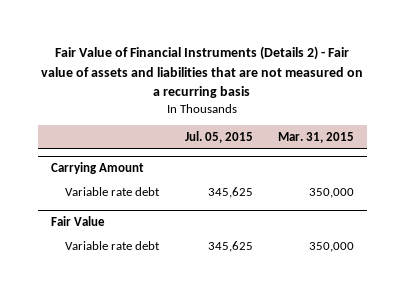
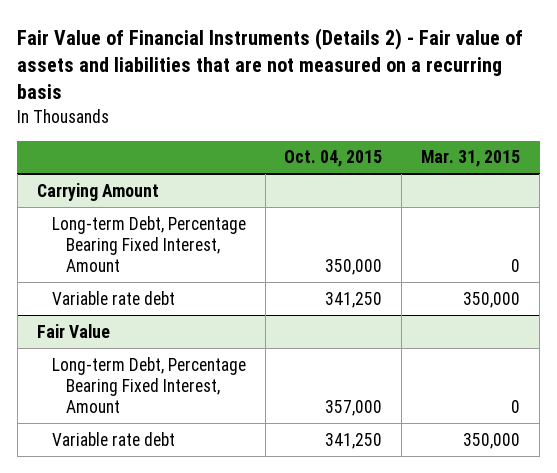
- | Jul. 05, 2015 | Mar. 31, 2015
+ | Oct. 04, 2015 | Mar. 31, 2015
@ Carrying Amount
+ Long-term Debt, Percentage Bearing Fixed Interest, Amount | 350,000 | 0
@ Fair Value
+ Long-term Debt, Percentage Bearing Fixed Interest, Amount | 357,000 | 0

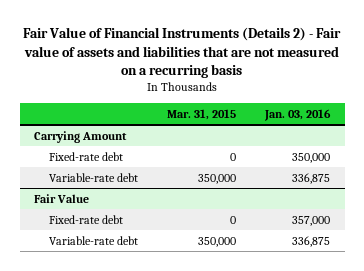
- | Oct. 04, 2015 | Mar. 31, 2015
+ | Mar. 31, 2015 | Jan. 03, 2016
@ Carrying Amount
- Long-term Debt, Percentage Bearing Fixed Interest, Amount | 350,000 | 0
- Variable rate debt | 341,250 | 350,000
+ Fixed-rate debt | 0 | 350,000
+ Variable-rate debt | 350,000 | 336,875
@ Fair Value
- Long-term Debt, Percentage Bearing Fixed Interest, Amount | 357,000 | 0
- Variable rate debt | 341,250 | 350,000
+ Fixed-rate debt | 0 | 357,000
+ Variable-rate debt | 350,000 | 336,875

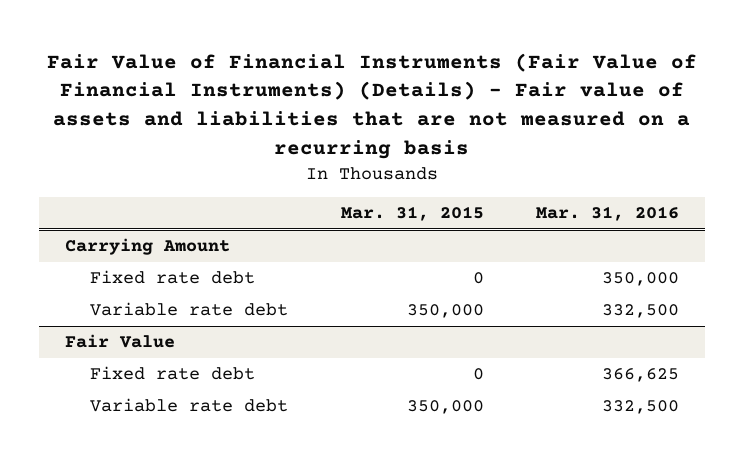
- Fair Value of Financial Instruments (Details 2) - Fair value of assets and liabilities that are not measured on a recurring basis
+ Fair Value of Financial Instruments (Fair Value of Financial Instruments) (Details) - Fair value of assets and liabilities that are not measured on a recurring basis
- | Mar. 31, 2015 | Jan. 03, 2016
+ | Mar. 31, 2015 | Mar. 31, 2016
@ Carrying Amount
- Fixed-rate debt | 0 | 350,000
- Variable-rate debt | 350,000 | 336,875
+ Fixed rate debt | 0 | 350,000
+ Variable rate debt | 350,000 | 332,500
@ Fair Value
- Fixed-rate debt | 0 | 357,000
- Variable-rate debt | 350,000 | 336,875
+ Fixed rate debt | 0 | 366,625
+ Variable rate debt | 350,000 | 332,500

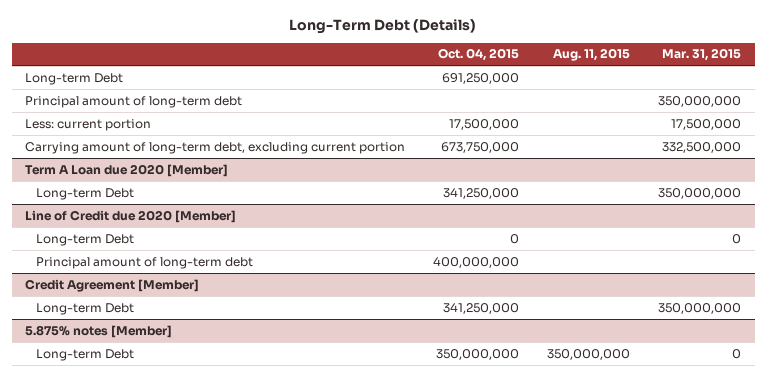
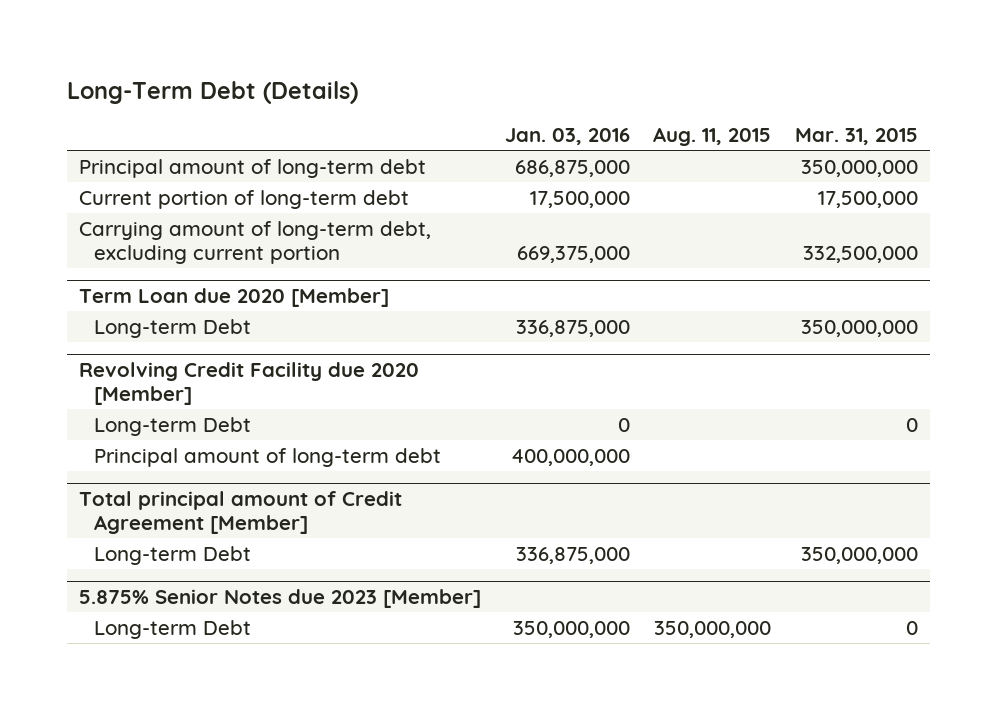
- | Oct. 04, 2015 | Aug. 11, 2015 | Mar. 31, 2015
+ | Jan. 03, 2016 | Aug. 11, 2015 | Mar. 31, 2015
- Long-term Debt | 691,250,000 | |
- Less: current portion | 17,500,000 | | 17,500,000
+ Current portion of long-term debt | 17,500,000 | | 17,500,000
- Term A Loan due 2020 [Member]
+ Term Loan due 2020 [Member]
- Line of Credit due 2020 [Member]
+ Revolving Credit Facility due 2020 [Member]
- Credit Agreement [Member]
+ Total principal amount of Credit Agreement [Member]
- 5.875% notes [Member]
+ 5.875% Senior Notes due 2023 [Member]

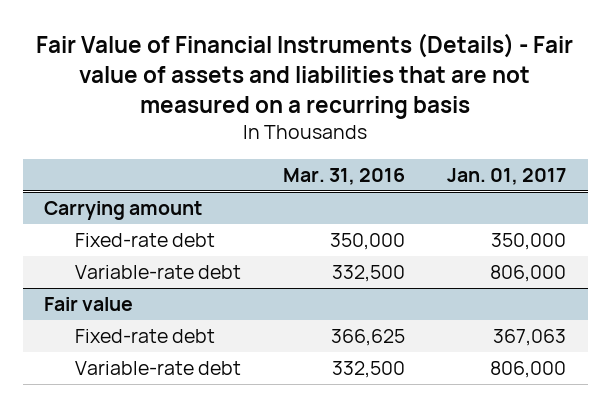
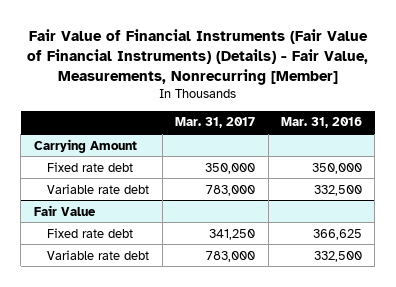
- Fair Value of Financial Instruments (Details) - Fair value of assets and liabilities that are not measured on a recurring basis
+ Fair Value of Financial Instruments (Fair Value of Financial Instruments) (Details) - Fair Value, Measurements, Nonrecurring [Member]
- | Mar. 31, 2016 | Jan. 01, 2017
+ | Mar. 31, 2017 | Mar. 31, 2016
- Carrying amount
- Fixed-rate debt | 350,000 | 350,000
- Variable-rate debt | 332,500 | 806,000
- Fair value
- Fixed-rate debt | 366,625 | 367,063
- Variable-rate debt | 332,500 | 806,000
+ Carrying Amount
+ Fixed rate debt | 350,000 | 350,000
+ Variable rate debt | 783,000 | 332,500
+ Fair Value
+ Fixed rate debt | 341,250 | 366,625
+ Variable rate debt | 783,000 | 332,500

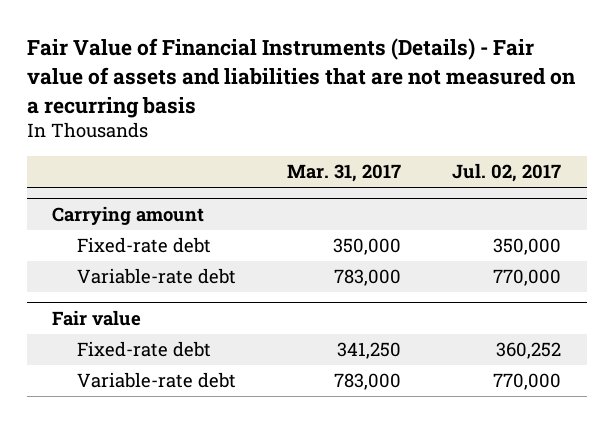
- Fair Value of Financial Instruments (Fair Value of Financial Instruments) (Details) - Fair Value, Measurements, Nonrecurring [Member]
+ Fair Value of Financial Instruments (Details) - Fair value of assets and liabilities that are not measured on a recurring basis
- | Mar. 31, 2017 | Mar. 31, 2016
+ | Mar. 31, 2017 | Jul. 02, 2017
- Carrying Amount
- Fixed rate debt | 350,000 | 350,000
- Variable rate debt | 783,000 | 332,500
- Fair Value
- Fixed rate debt | 341,250 | 366,625
- Variable rate debt | 783,000 | 332,500
+ Carrying amount
+ Fixed-rate debt | 350,000 | 350,000
+ Variable-rate debt | 783,000 | 770,000
+ Fair value
+ Fixed-rate debt | 341,250 | 360,252
+ Variable-rate debt | 783,000 | 770,000

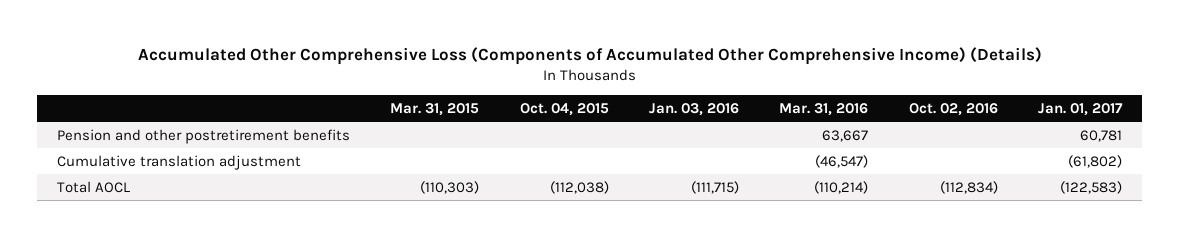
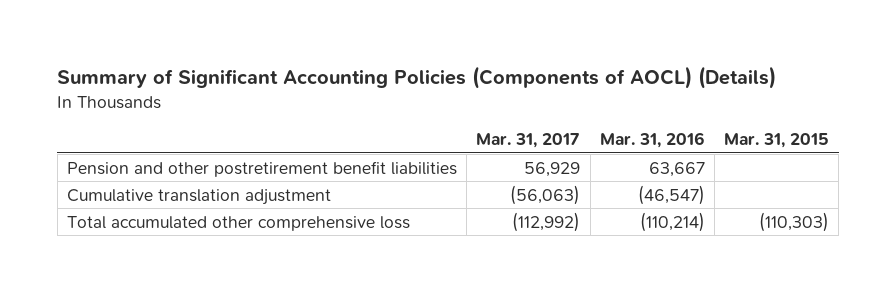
- Accumulated Other Comprehensive Loss (Components of Accumulated Other Comprehensive Income) (Details)
+ Summary of Significant Accounting Policies (Components of AOCL) (Details)
- | Mar. 31, 2015 | Oct. 04, 2015 | Jan. 03, 2016 | Mar. 31, 2016 | Oct. 02, 2016 | Jan. 01, 2017
+ | Mar. 31, 2017 | Mar. 31, 2016 | Mar. 31, 2015
- Pension and other postretirement benefits | | | | 63,667 | | 60,781
+ Pension and other postretirement benefit liabilities | 56,929 | 63,667 |
- Total AOCL | (110,303) | (112,038) | (111,715) | (110,214) | (112,834) | (122,583)
+ Total accumulated other comprehensive loss | (112,992) | (110,214) | (110,303)

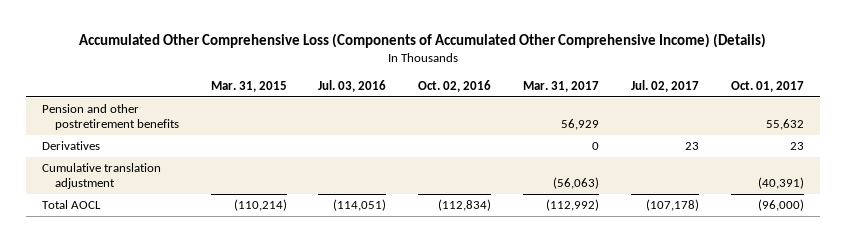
- Summary of Significant Accounting Policies (Components of AOCL) (Details)
+ Accumulated Other Comprehensive Loss (Components of Accumulated Other Comprehensive Income) (Details)
- | Mar. 31, 2017 | Mar. 31, 2016 | Mar. 31, 2015
+ | Mar. 31, 2015 | Jul. 03, 2016 | Oct. 02, 2016 | Mar. 31, 2017 | Jul. 02, 2017 | Oct. 01, 2017
- Pension and other postretirement benefit liabilities | 56,929 | 63,667 |
+ Pension and other postretirement benefits | | | | 56,929 | | 55,632
+ Derivatives | | | | 0 | 23 | 23
- Total accumulated other comprehensive loss | (112,992) | (110,214) | (110,303)
+ Total AOCL | (110,214) | (114,051) | (112,834) | (112,992) | (107,178) | (96,000)

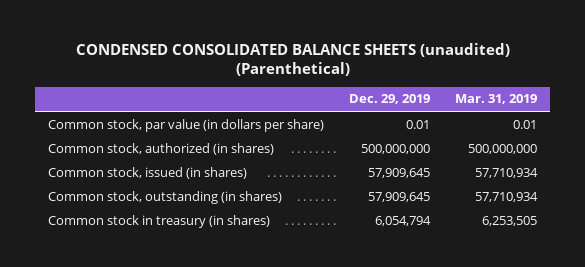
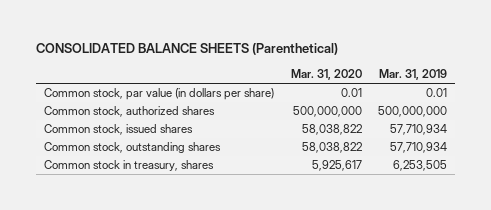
- CONDENSED CONSOLIDATED BALANCE SHEETS (unaudited) (Parenthetical)
+ CONSOLIDATED BALANCE SHEETS (Parenthetical)
- | Dec. 29, 2019 | Mar. 31, 2019
+ | Mar. 31, 2020 | Mar. 31, 2019
- Common stock, authorized (in shares) | 500,000,000 | 500,000,000
- Common stock, issued (in shares) | 57,909,645 | 57,710,934
- Common stock, outstanding (in shares) | 57,909,645 | 57,710,934
- Common stock in treasury (in shares) | 6,054,794 | 6,253,505
+ Common stock, authorized shares | 500,000,000 | 500,000,000
+ Common stock, issued shares | 58,038,822 | 57,710,934
+ Common stock, outstanding shares | 58,038,822 | 57,710,934
+ Common stock in treasury, shares | 5,925,617 | 6,253,505

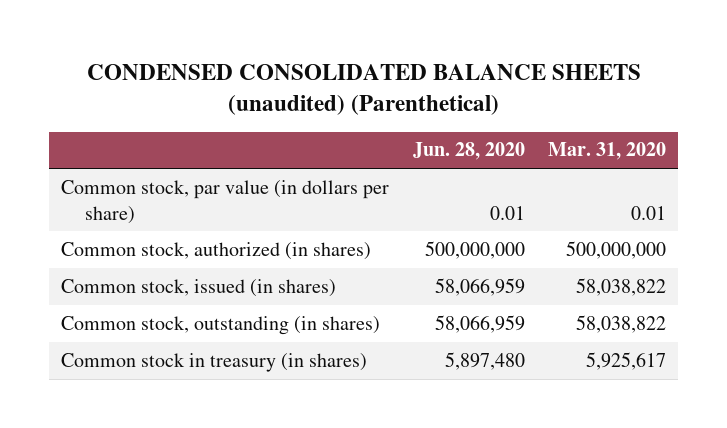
- CONSOLIDATED BALANCE SHEETS (Parenthetical)
+ CONDENSED CONSOLIDATED BALANCE SHEETS (unaudited) (Parenthetical)
- | Mar. 31, 2020 | Mar. 31, 2019
+ | Jun. 28, 2020 | Mar. 31, 2020
- Common stock, authorized shares | 500,000,000 | 500,000,000
- Common stock, issued shares | 58,038,822 | 57,710,934
- Common stock, outstanding shares | 58,038,822 | 57,710,934
- Common stock in treasury, shares | 5,925,617 | 6,253,505
+ Common stock, authorized (in shares) | 500,000,000 | 500,000,000
+ Common stock, issued (in shares) | 58,066,959 | 58,038,822
+ Common stock, outstanding (in shares) | 58,066,959 | 58,038,822
+ Common stock in treasury (in shares) | 5,897,480 | 5,925,617

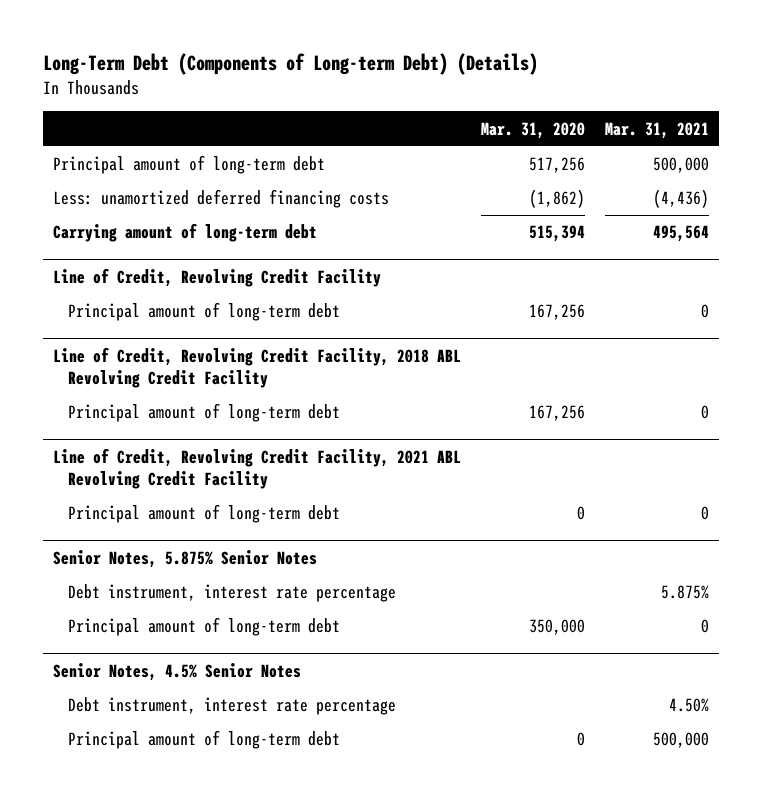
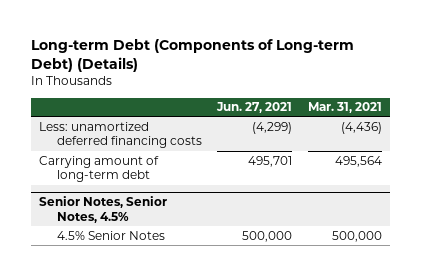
- Long-Term Debt (Components of Long-term Debt) (Details)
+ Long-term Debt (Components of Long-term Debt) (Details)
- | Mar. 31, 2020 | Mar. 31, 2021
+ | Jun. 27, 2021 | Mar. 31, 2021
- Principal amount of long-term debt | 517,256 | 500,000
- Line of Credit, Revolving Credit Facility
- Principal amount of long-term debt | 167,256 | 0
- Line of Credit, Revolving Credit Facility, 2018 ABL Revolving Credit Facility
- Principal amount of long-term debt | 167,256 | 0
- Line of Credit, Revolving Credit Facility, 2021 ABL Revolving Credit Facility
- Principal amount of long-term debt | 0 | 0
- Senior Notes, 5.875% Senior Notes
- Debt instrument, interest rate percentage | | 5.875%
- Principal amount of long-term debt | 350,000 | 0
- Senior Notes, 4.5% Senior Notes
- Debt instrument, interest rate percentage | | 4.50%
- Principal amount of long-term debt | 0 | 500,000
+ Senior Notes, Senior Notes, 4.5%
+ 4.5% Senior Notes | 500,000 | 500,000

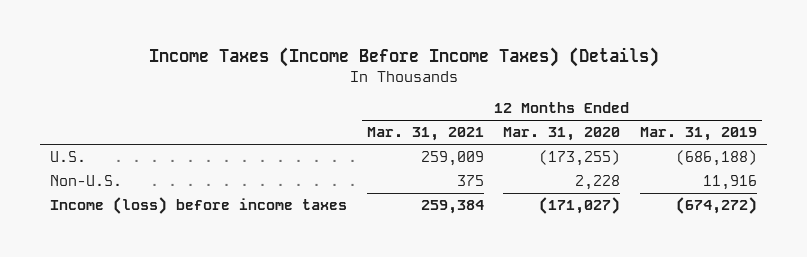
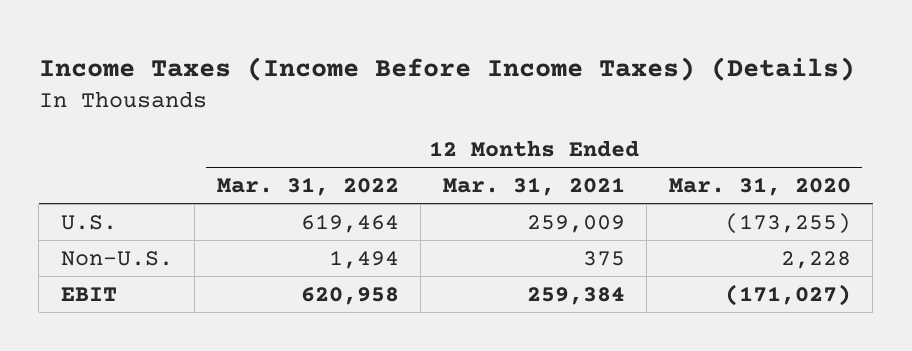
- | 12 Months Ended Mar. 31, 2021 | 12 Months Ended Mar. 31, 2020 | 12 Months Ended Mar. 31, 2019
+ | 12 Months Ended Mar. 31, 2022 | 12 Months Ended Mar. 31, 2021 | 12 Months Ended Mar. 31, 2020
- Income (loss) before income taxes | 259,384 | (171,027) | (674,272)
+ EBIT | 620,958 | 259,384 | (171,027)

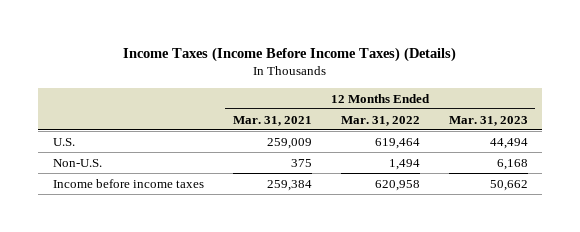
- | 12 Months Ended Mar. 31, 2022 | 12 Months Ended Mar. 31, 2021 | 12 Months Ended Mar. 31, 2020
+ | 12 Months Ended Mar. 31, 2021 | 12 Months Ended Mar. 31, 2022 | 12 Months Ended Mar. 31, 2023
- EBIT | 620,958 | 259,384 | (171,027)
+ Income before income taxes | 259,384 | 620,958 | 50,662

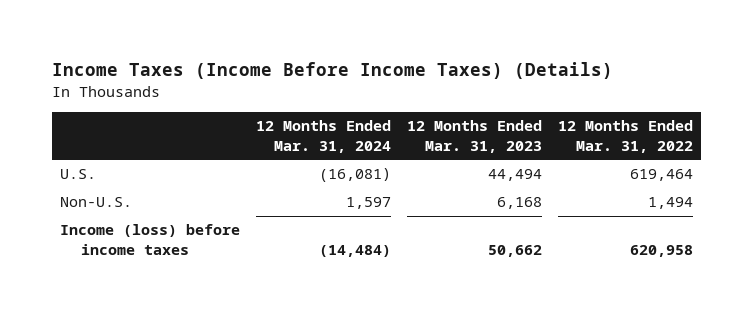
- | 12 Months Ended Mar. 31, 2021 | 12 Months Ended Mar. 31, 2022 | 12 Months Ended Mar. 31, 2023
+ | 12 Months Ended Mar. 31, 2024 | 12 Months Ended Mar. 31, 2023 | 12 Months Ended Mar. 31, 2022
- Income before income taxes | 259,384 | 620,958 | 50,662
+ Income (loss) before income taxes | (14,484) | 50,662 | 620,958

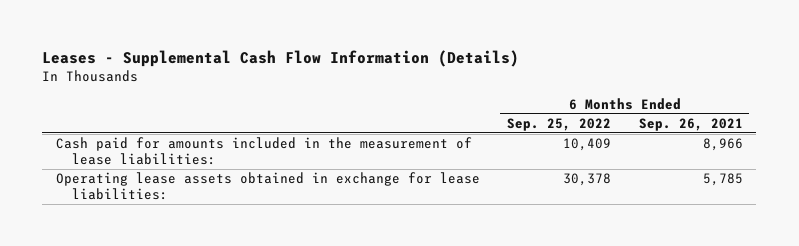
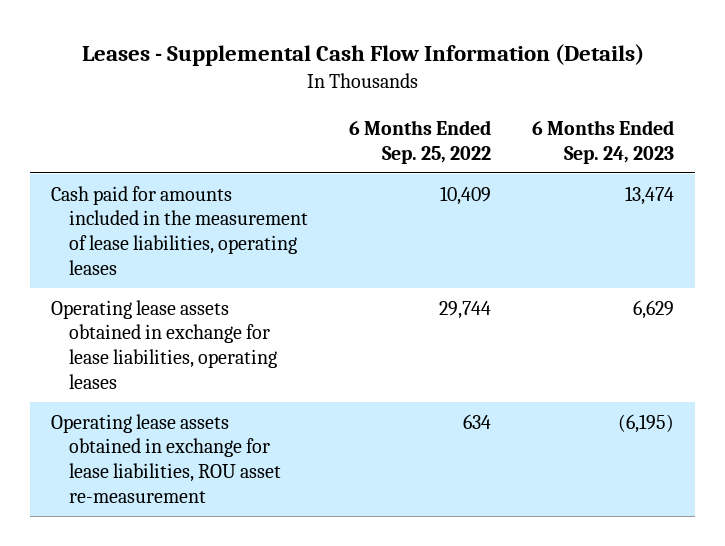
- | 6 Months Ended Sep. 25, 2022 | 6 Months Ended Sep. 26, 2021
+ | 6 Months Ended Sep. 25, 2022 | 6 Months Ended Sep. 24, 2023
- Cash paid for amounts included in the measurement of lease liabilities: | 10,409 | 8,966
- Operating lease assets obtained in exchange for lease liabilities: | 30,378 | 5,785
+ Cash paid for amounts included in the measurement of lease liabilities, operating leases | 10,409 | 13,474
+ Operating lease assets obtained in exchange for lease liabilities, operating leases | 29,744 | 6,629
+ Operating lease assets obtained in exchange for lease liabilities, ROU asset re-measurement | 634 | (6,195)

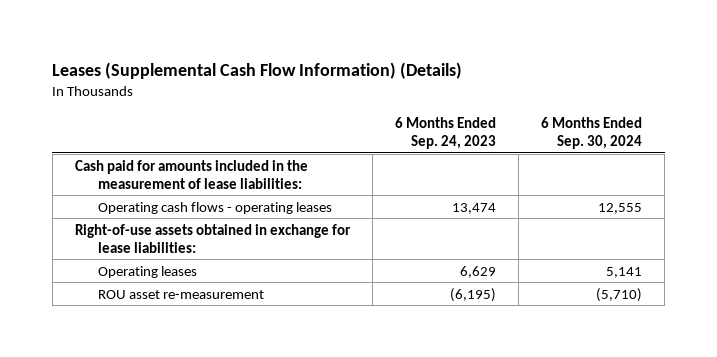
- Leases - Supplemental Cash Flow Information (Details)
+ Leases (Supplemental Cash Flow Information) (Details)
- | 6 Months Ended Sep. 25, 2022 | 6 Months Ended Sep. 24, 2023
+ | 6 Months Ended Sep. 24, 2023 | 6 Months Ended Sep. 30, 2024
- Cash paid for amounts included in the measurement of lease liabilities, operating leases | 10,409 | 13,474
- Operating lease assets obtained in exchange for lease liabilities, operating leases | 29,744 | 6,629
- Operating lease assets obtained in exchange for lease liabilities, ROU asset re-measurement | 634 | (6,195)
+ Cash paid for amounts included in the measurement of lease liabilities:
+ Operating cash flows - operating leases | 13,474 | 12,555
+ Right-of-use assets obtained in exchange for lease liabilities:
+ Operating leases | 6,629 | 5,141
+ ROU asset re-measurement | (6,195) | (5,710)

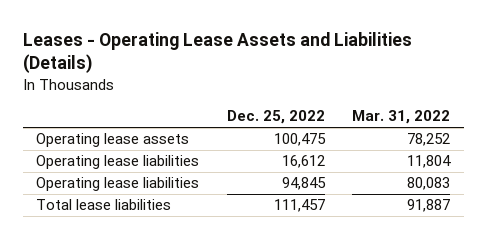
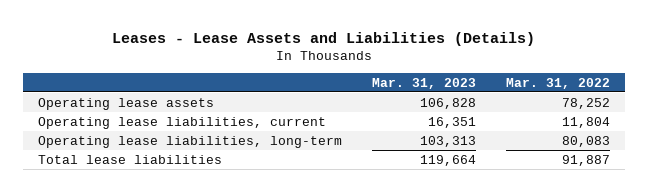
- Leases - Operating Lease Assets and Liabilities (Details)
+ Leases - Lease Assets and Liabilities (Details)
- | Dec. 25, 2022 | Mar. 31, 2022
+ | Mar. 31, 2023 | Mar. 31, 2022
- Operating lease liabilities | 16,612 | 11,804
- Operating lease liabilities | 94,845 | 80,083
+ Operating lease liabilities, current | 16,351 | 11,804
+ Operating lease liabilities, long-term | 103,313 | 80,083

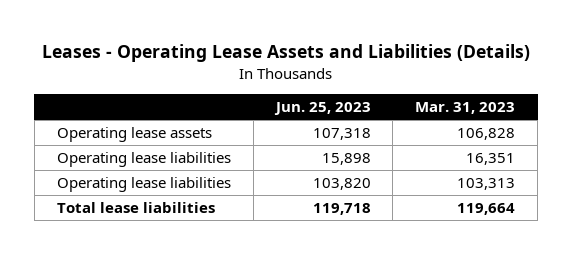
- Leases - Lease Assets and Liabilities (Details)
+ Leases - Operating Lease Assets and Liabilities (Details)
- | Mar. 31, 2023 | Mar. 31, 2022
+ | Jun. 25, 2023 | Mar. 31, 2023
- Operating lease liabilities, current | 16,351 | 11,804
- Operating lease liabilities, long-term | 103,313 | 80,083
+ Operating lease liabilities | 15,898 | 16,351
+ Operating lease liabilities | 103,820 | 103,313

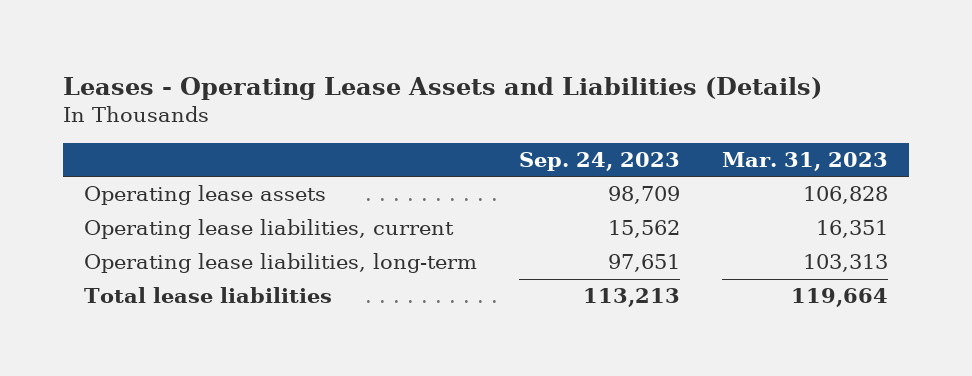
- | Jun. 25, 2023 | Mar. 31, 2023
+ | Sep. 24, 2023 | Mar. 31, 2023
- Operating lease liabilities | 15,898 | 16,351
- Operating lease liabilities | 103,820 | 103,313
+ Operating lease liabilities, current | 15,562 | 16,351
+ Operating lease liabilities, long-term | 97,651 | 103,313

